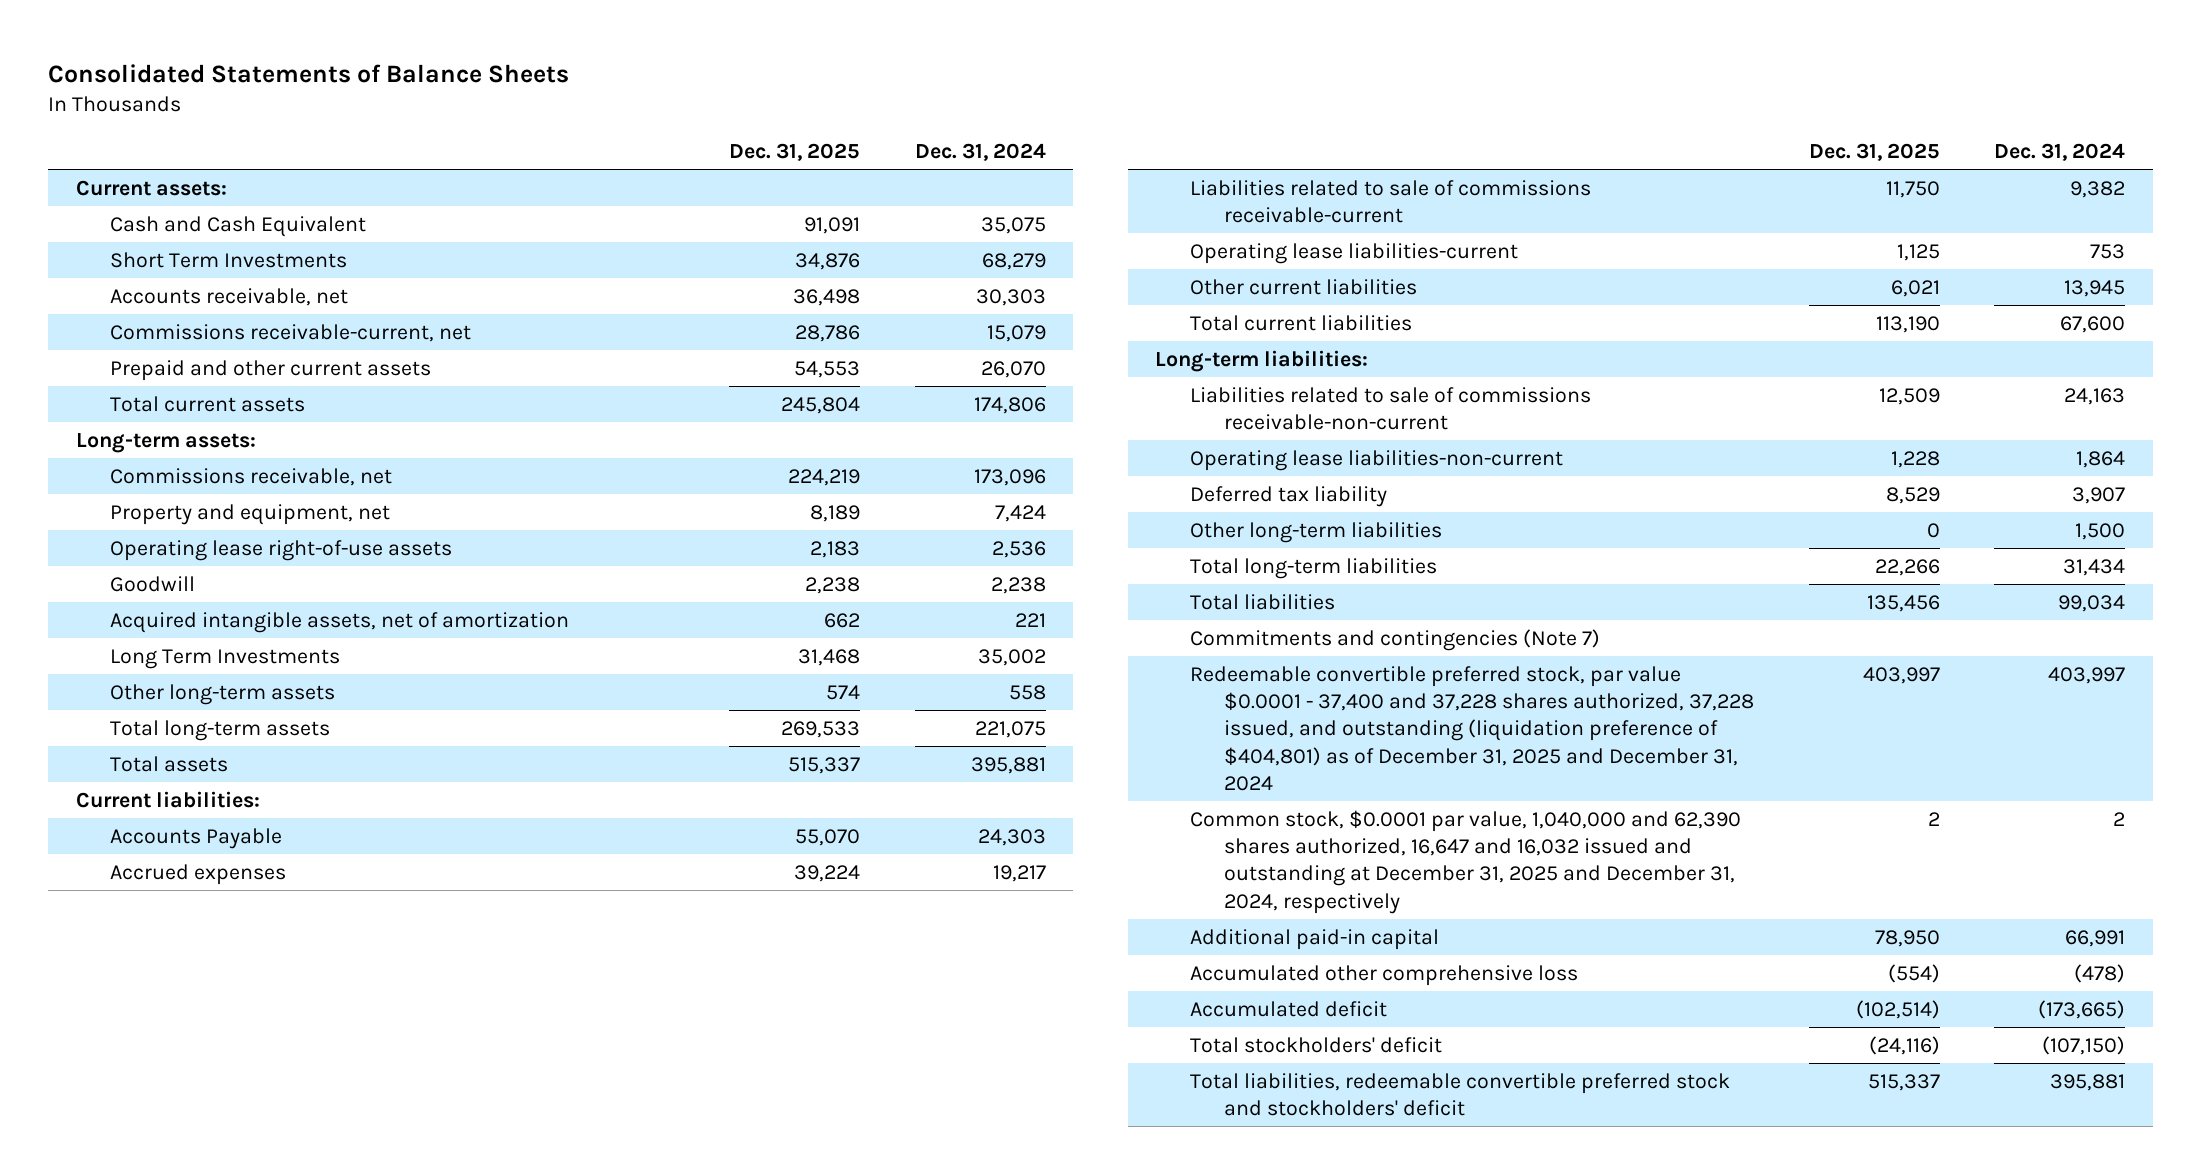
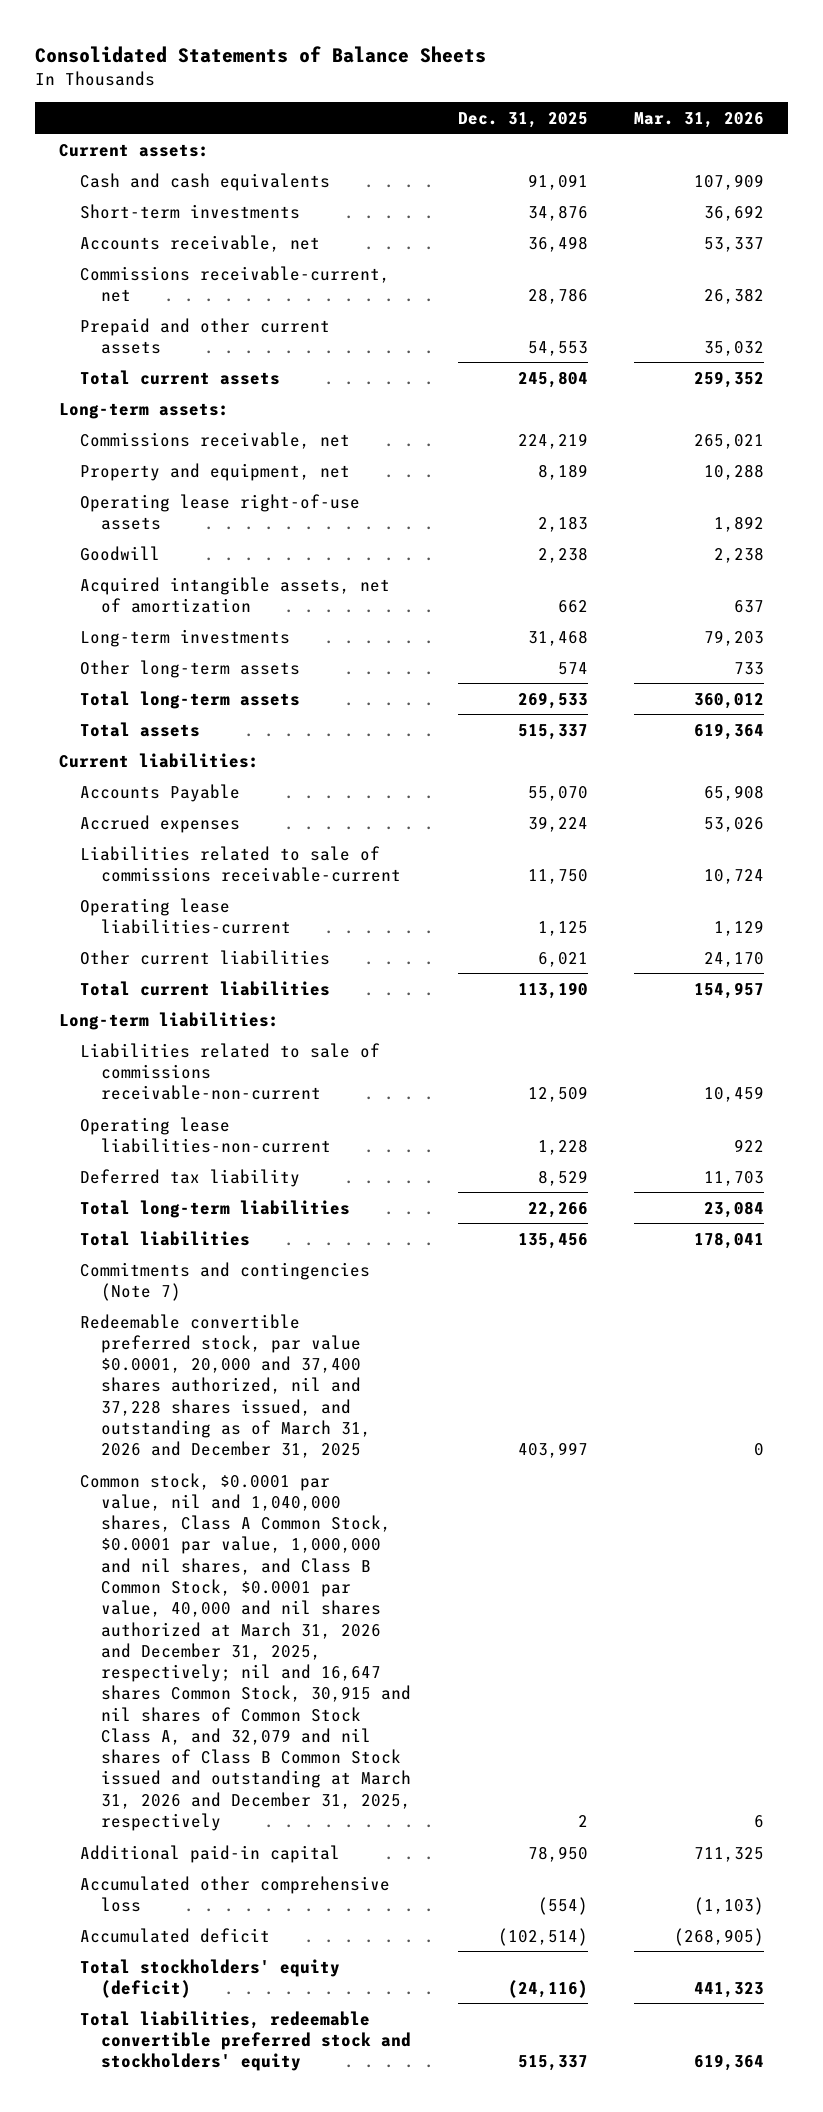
- | Dec. 31, 2025 | Dec. 31, 2024
+ | Dec. 31, 2025 | Mar. 31, 2026
- Cash and Cash Equivalent | 91,091 | 35,075
- Short Term Investments | 34,876 | 68,279
+ Cash and cash equivalents | 91,091 | 107,909
+ Short-term investments | 34,876 | 36,692
- Long Term Investments | 31,468 | 35,002
+ Long-term investments | 31,468 | 79,203
- Other long-term liabilities | 0 | 1,500
- Redeemable convertible preferred stock, par value $0.0001 - 37,400 and 37,228 shares authorized, 37,228 issued, and outstanding (liquidation preference of $404,801) as of December 31, 2025 and December 31, 2024 | 403,997 | 403,997
- Common stock, $0.0001 par value, 1,040,000 and 62,390 shares authorized, 16,647 and 16,032 issued and outstanding at December 31, 2025 and December 31, 2024, respectively | 2 | 2
+ Redeemable convertible preferred stock, par value $0.0001, 20,000 and 37,400 shares authorized, nil and 37,228 shares issued, and outstanding as of March 31, 2026 and December 31, 2025 | 403,997 | 0
+ Common stock, $0.0001 par value, nil and 1,040,000 shares, Class A Common Stock, $0.0001 par value, 1,000,000 and nil shares, and Class B Common Stock, $0.0001 par value, 40,000 and nil shares authorized at March 31, 2026 and December 31, 2025, respectively; nil and 16,647 shares Common Stock, 30,915 and nil shares of Common Stock Class A, and 32,079 and nil shares of Class B Common Stock issued and outstanding at March 31, 2026 and December 31, 2025, respectively | 2 | 6
- Total stockholders' deficit | (24,116) | (107,150)
- Total liabilities, redeemable convertible preferred stock and stockholders' deficit | 515,337 | 395,881
+ Total stockholders' equity (deficit) | (24,116) | 441,323
+ Total liabilities, redeemable convertible preferred stock and stockholders' equity | 515,337 | 619,364

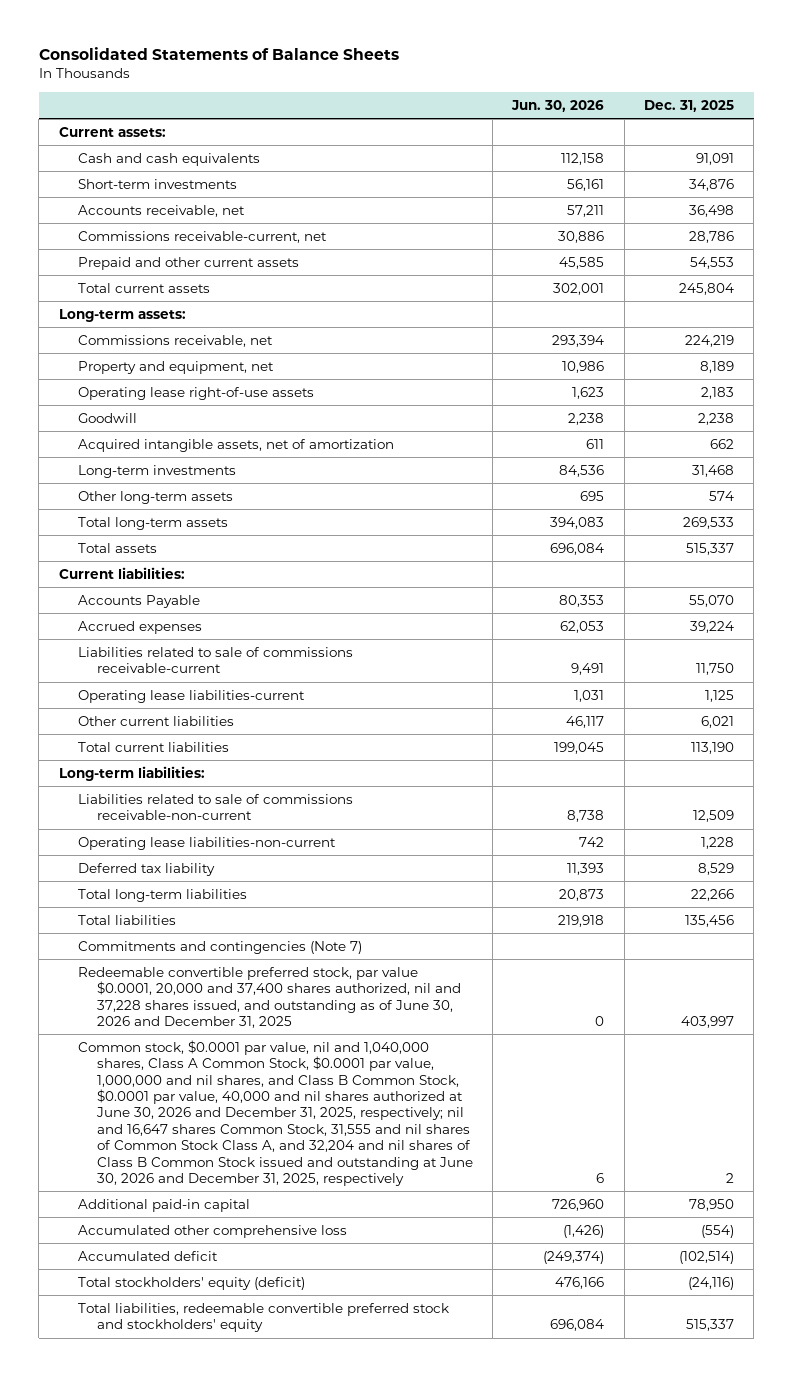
- | Dec. 31, 2025 | Mar. 31, 2026
+ | Jun. 30, 2026 | Dec. 31, 2025
- Redeemable convertible preferred stock, par value $0.0001, 20,000 and 37,400 shares authorized, nil and 37,228 shares issued, and outstanding as of March 31, 2026 and December 31, 2025 | 403,997 | 0
- Common stock, $0.0001 par value, nil and 1,040,000 shares, Class A Common Stock, $0.0001 par value, 1,000,000 and nil shares, and Class B Common Stock, $0.0001 par value, 40,000 and nil shares authorized at March 31, 2026 and December 31, 2025, respectively; nil and 16,647 shares Common Stock, 30,915 and nil shares of Common Stock Class A, and 32,079 and nil shares of Class B Common Stock issued and outstanding at March 31, 2026 and December 31, 2025, respectively | 2 | 6
+ Redeemable convertible preferred stock, par value $0.0001, 20,000 and 37,400 shares authorized, nil and 37,228 shares issued, and outstanding as of June 30, 2026 and December 31, 2025 | 0 | 403,997
+ Common stock, $0.0001 par value, nil and 1,040,000 shares, Class A Common Stock, $0.0001 par value, 1,000,000 and nil shares, and Class B Common Stock, $0.0001 par value, 40,000 and nil shares authorized at June 30, 2026 and December 31, 2025, respectively; nil and 16,647 shares Common Stock, 31,555 and nil shares of Common Stock Class A, and 32,204 and nil shares of Class B Common Stock issued and outstanding at June 30, 2026 and December 31, 2025, respectively | 6 | 2

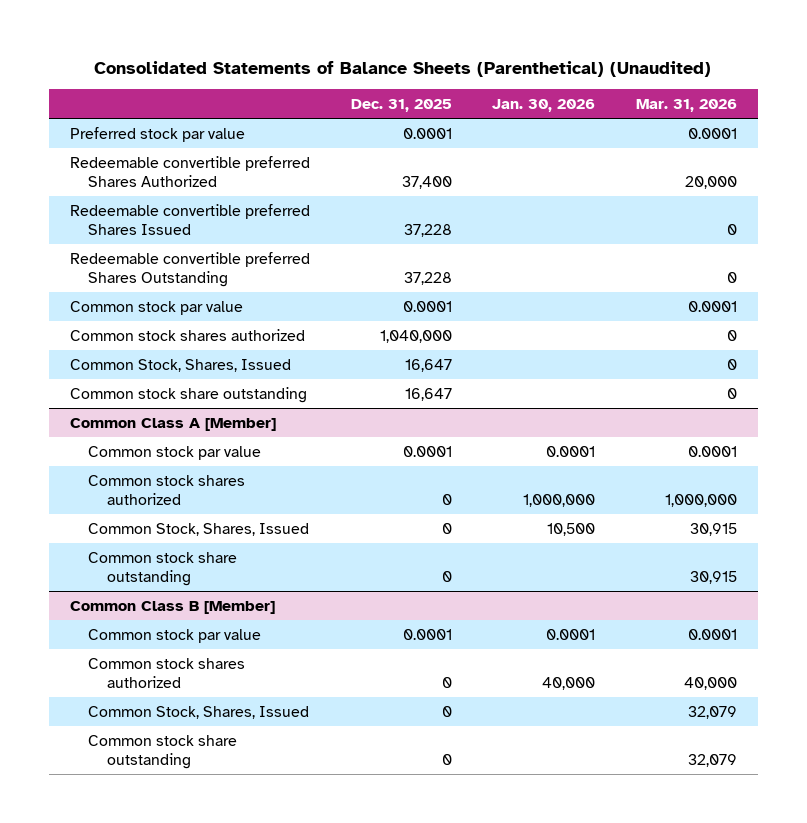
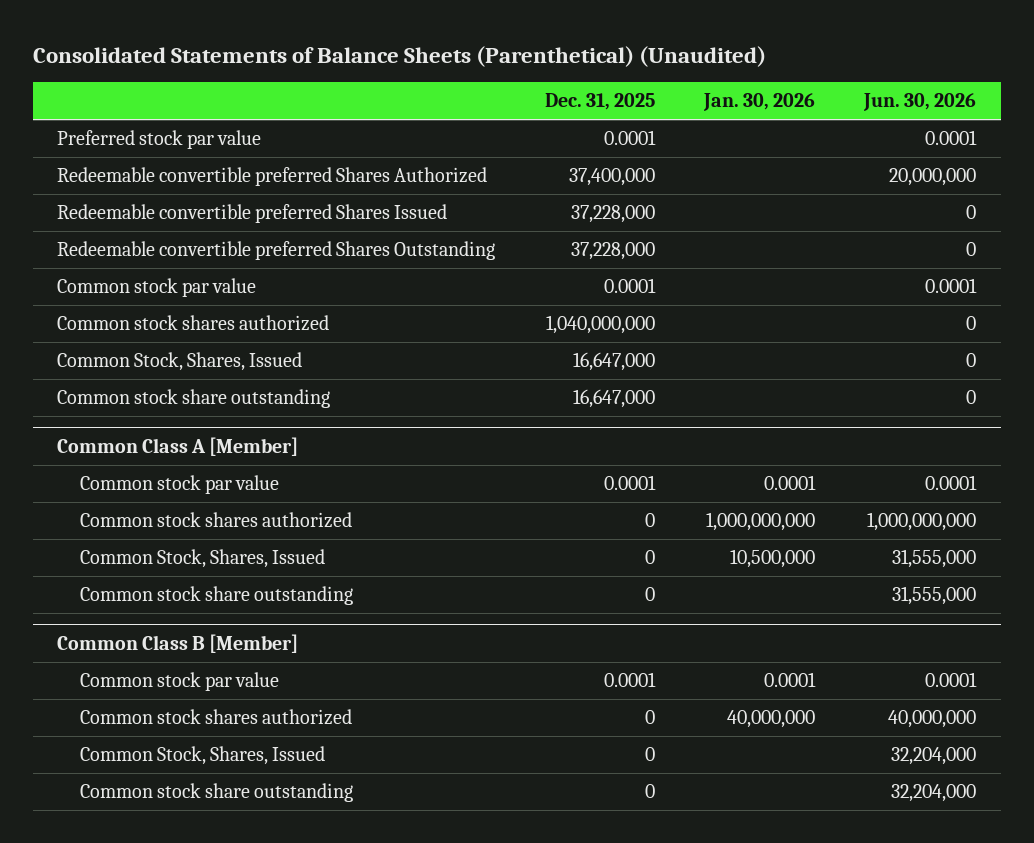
- | Dec. 31, 2025 | Jan. 30, 2026 | Mar. 31, 2026
+ | Dec. 31, 2025 | Jan. 30, 2026 | Jun. 30, 2026
- Redeemable convertible preferred Shares Authorized | 37,400 | | 20,000
- Redeemable convertible preferred Shares Issued | 37,228 | | 0
- Redeemable convertible preferred Shares Outstanding | 37,228 | | 0
+ Redeemable convertible preferred Shares Authorized | 37,400,000 | | 20,000,000
+ Redeemable convertible preferred Shares Issued | 37,228,000 | | 0
+ Redeemable convertible preferred Shares Outstanding | 37,228,000 | | 0
- Common stock shares authorized | 1,040,000 | | 0
- Common Stock, Shares, Issued | 16,647 | | 0
- Common stock share outstanding | 16,647 | | 0
+ Common stock shares authorized | 1,040,000,000 | | 0
+ Common Stock, Shares, Issued | 16,647,000 | | 0
+ Common stock share outstanding | 16,647,000 | | 0
@ Common Class A [Member]
- Common stock shares authorized | 0 | 1,000,000 | 1,000,000
- Common Stock, Shares, Issued | 0 | 10,500 | 30,915
+ Common stock shares authorized | 0 | 1,000,000,000 | 1,000,000,000
+ Common Stock, Shares, Issued | 0 | 10,500,000 | 31,555,000
@ Common Class B [Member]
- Common stock shares authorized | 0 | 40,000 | 40,000
+ Common stock shares authorized | 0 | 40,000,000 | 40,000,000

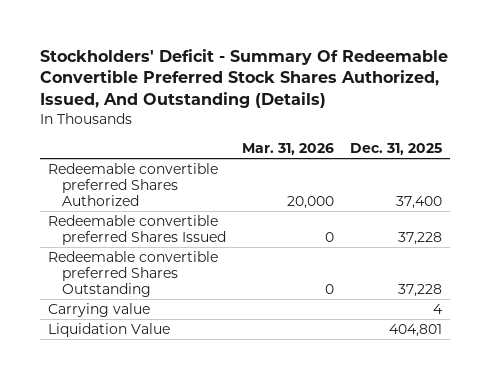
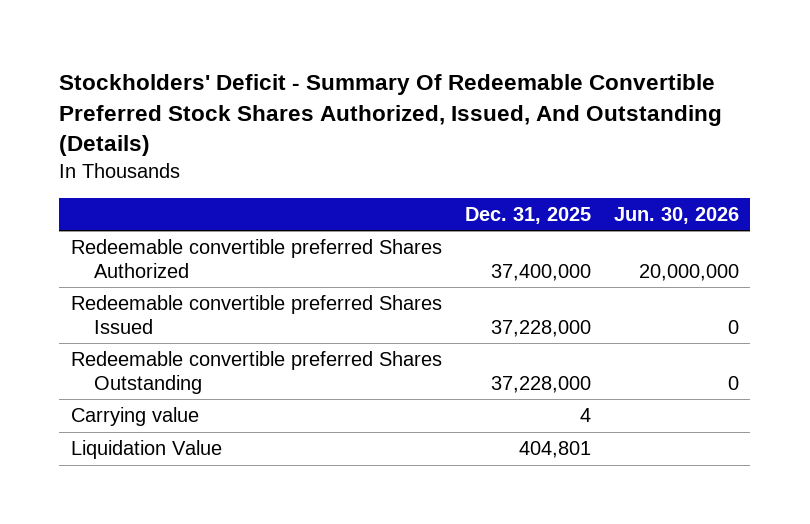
- | Mar. 31, 2026 | Dec. 31, 2025
+ | Dec. 31, 2025 | Jun. 30, 2026
- Redeemable convertible preferred Shares Authorized | 20,000 | 37,400
- Redeemable convertible preferred Shares Issued | 0 | 37,228
- Redeemable convertible preferred Shares Outstanding | 0 | 37,228
+ Redeemable convertible preferred Shares Authorized | 37,400,000 | 20,000,000
+ Redeemable convertible preferred Shares Issued | 37,228,000 | 0
+ Redeemable convertible preferred Shares Outstanding | 37,228,000 | 0

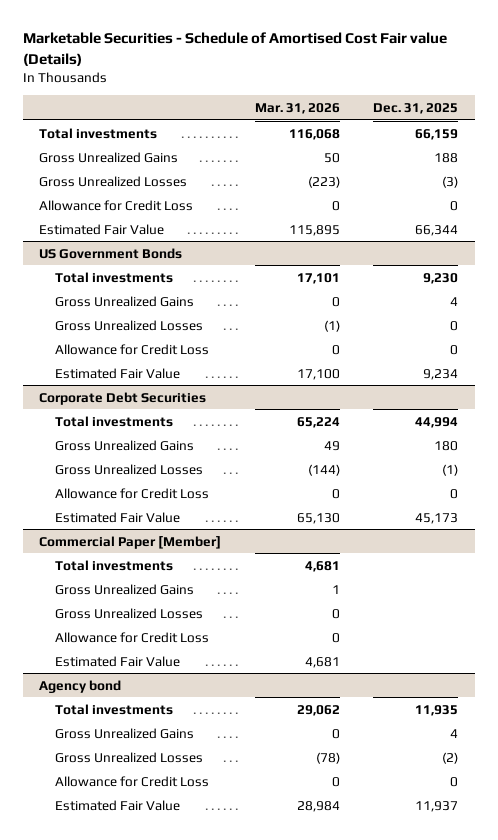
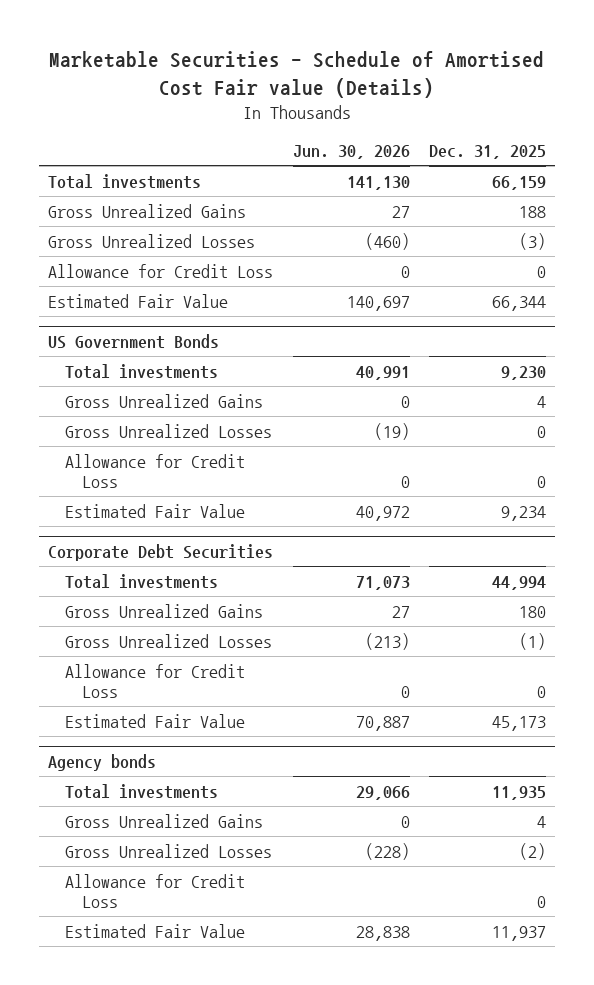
- | Mar. 31, 2026 | Dec. 31, 2025
+ | Jun. 30, 2026 | Dec. 31, 2025
- Commercial Paper [Member]
- Total investments | 4,681 |
- Gross Unrealized Gains | 1 |
- Gross Unrealized Losses | 0 |
- Allowance for Credit Loss | 0 |
- Estimated Fair Value | 4,681 |
- Agency bond
+ Agency bonds

